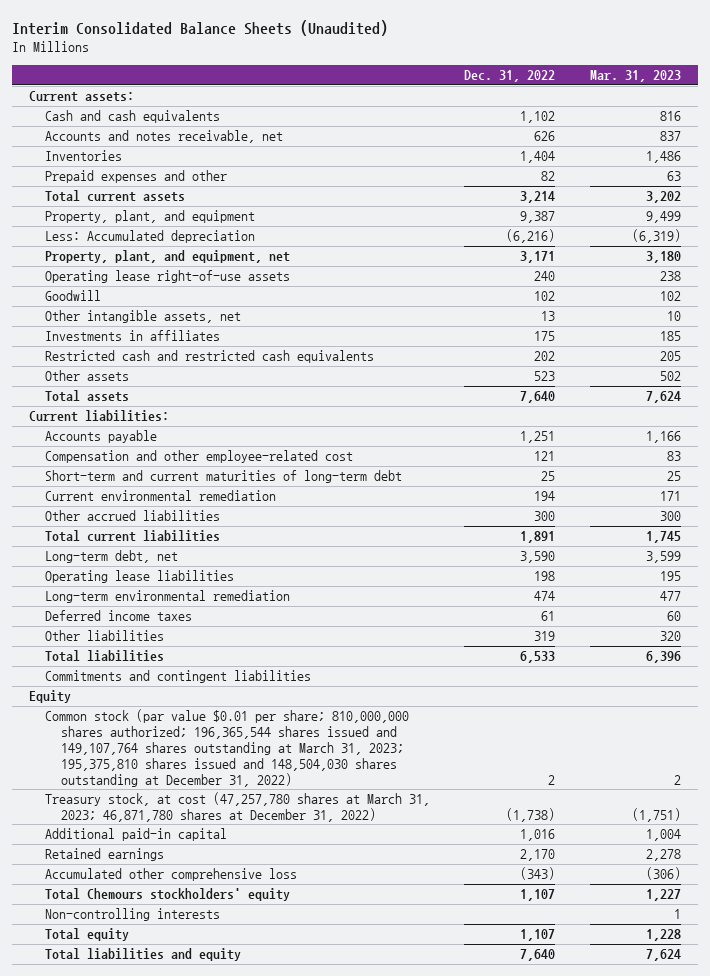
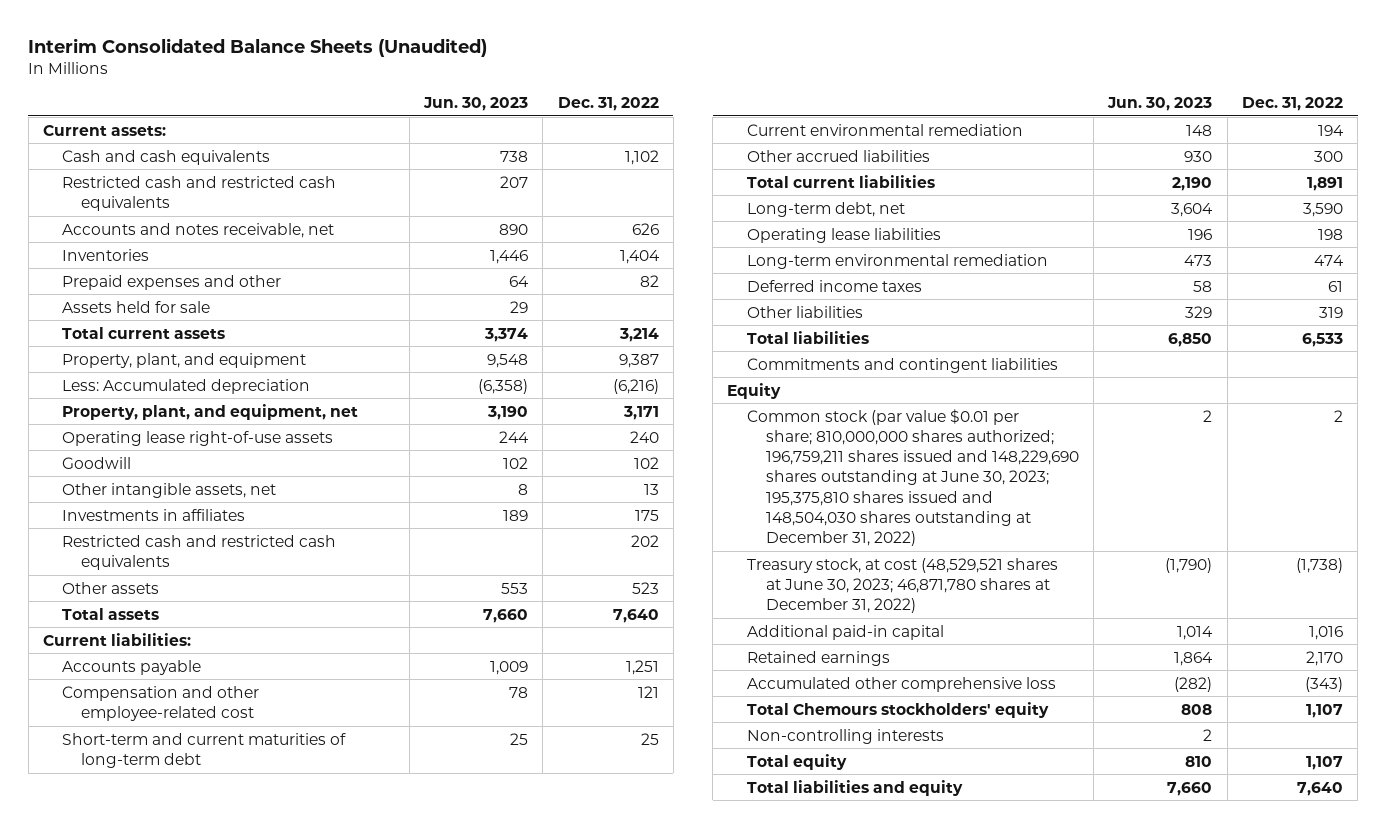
- | Dec. 31, 2022 | Mar. 31, 2023
+ | Jun. 30, 2023 | Dec. 31, 2022
+ Restricted cash and restricted cash equivalents | 207 |
+ Assets held for sale | 29 |
- Common stock (par value $0.01 per share; 810,000,000 shares authorized; 196,365,544 shares issued and 149,107,764 shares outstanding at March 31, 2023; 195,375,810 shares issued and 148,504,030 shares outstanding at December 31, 2022) | 2 | 2
- Treasury stock, at cost (47,257,780 shares at March 31, 2023; 46,871,780 shares at December 31, 2022) | (1,738) | (1,751)
+ Common stock (par value $0.01 per share; 810,000,000 shares authorized; 196,759,211 shares issued and 148,229,690 shares outstanding at June 30, 2023; 195,375,810 shares issued and 148,504,030 shares outstanding at December 31, 2022) | 2 | 2
+ Treasury stock, at cost (48,529,521 shares at June 30, 2023; 46,871,780 shares at December 31, 2022) | (1,790) | (1,738)

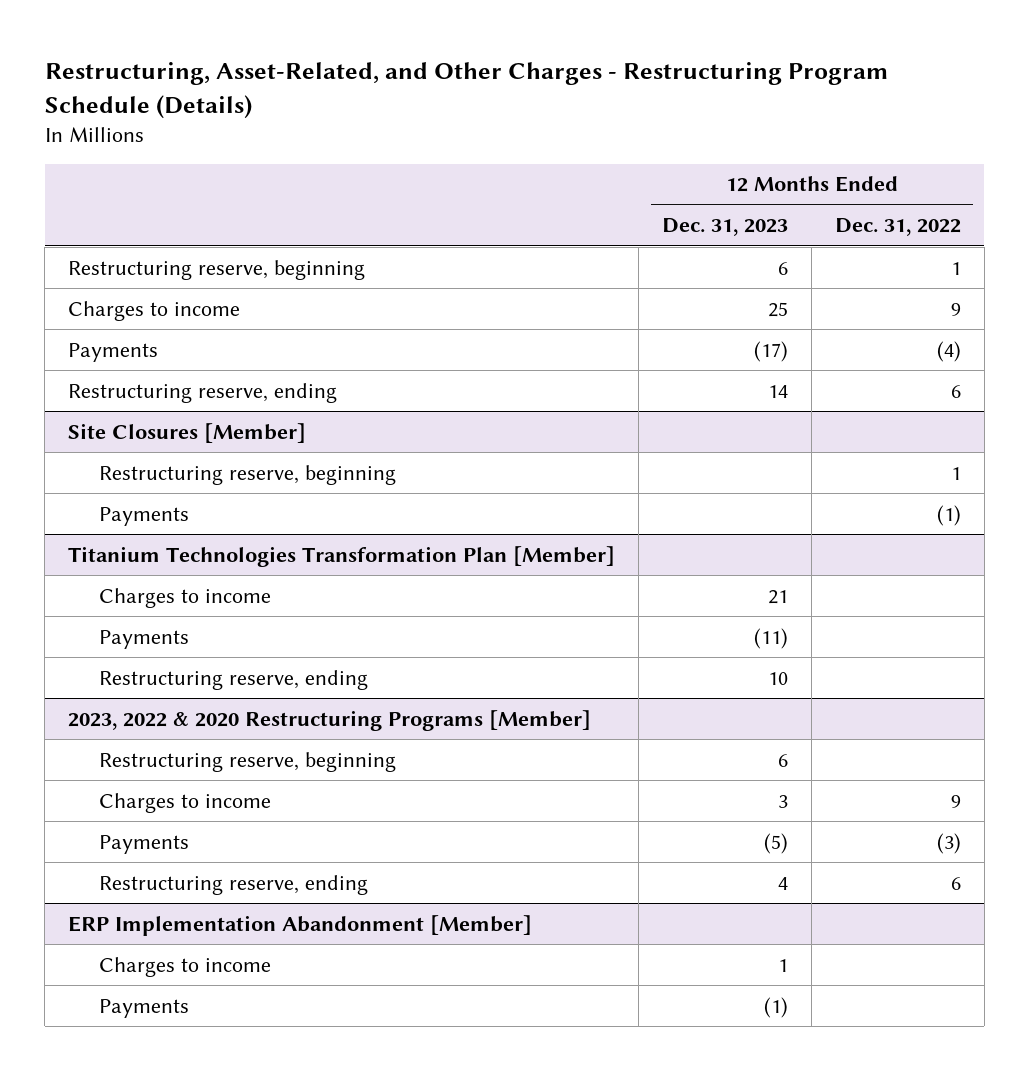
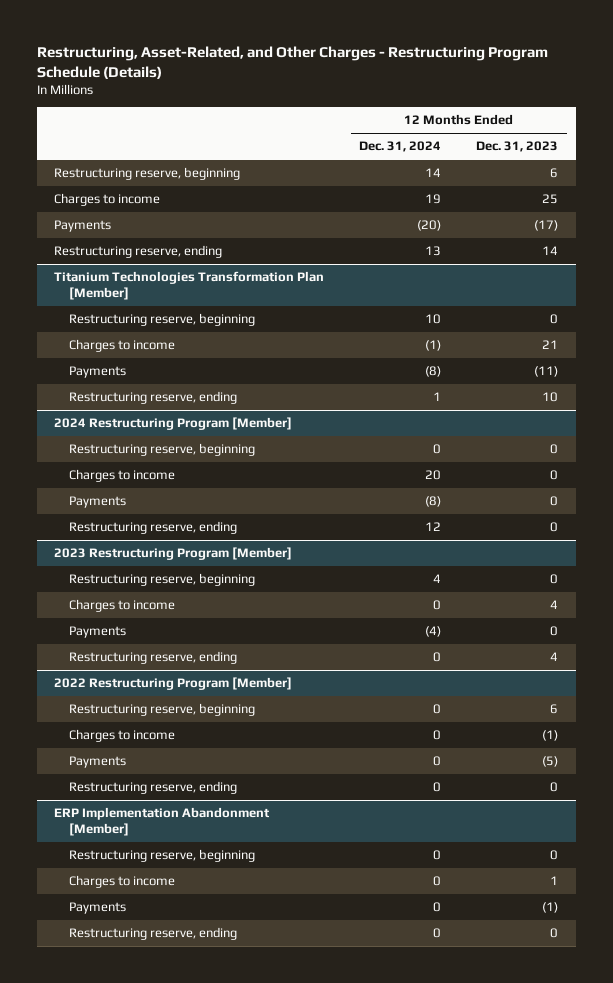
- | 12 Months Ended Dec. 31, 2023 | 12 Months Ended Dec. 31, 2022
+ | 12 Months Ended Dec. 31, 2024 | 12 Months Ended Dec. 31, 2023
- Site Closures [Member]
- Restructuring reserve, beginning | | 1
- Payments | | (1)
@ Titanium Technologies Transformation Plan [Member]
+ Restructuring reserve, beginning | 10 | 0
- 2023, 2022 & 2020 Restructuring Programs [Member]
+ 2024 Restructuring Program [Member]
+ Restructuring reserve, beginning | 0 | 0
+ Charges to income | 20 | 0
+ Payments | (8) | 0
+ Restructuring reserve, ending | 12 | 0
+ 2023 Restructuring Program [Member]
+ Restructuring reserve, beginning | 4 | 0
+ Charges to income | 0 | 4
+ Payments | (4) | 0
+ Restructuring reserve, ending | 0 | 4
+ 2022 Restructuring Program [Member]
- Charges to income | 3 | 9
+ Charges to income | 0 | (1)
- Restructuring reserve, ending | 4 | 6
+ Restructuring reserve, ending | 0 | 0
@ ERP Implementation Abandonment [Member]
+ Restructuring reserve, beginning | 0 | 0
+ Restructuring reserve, ending | 0 | 0

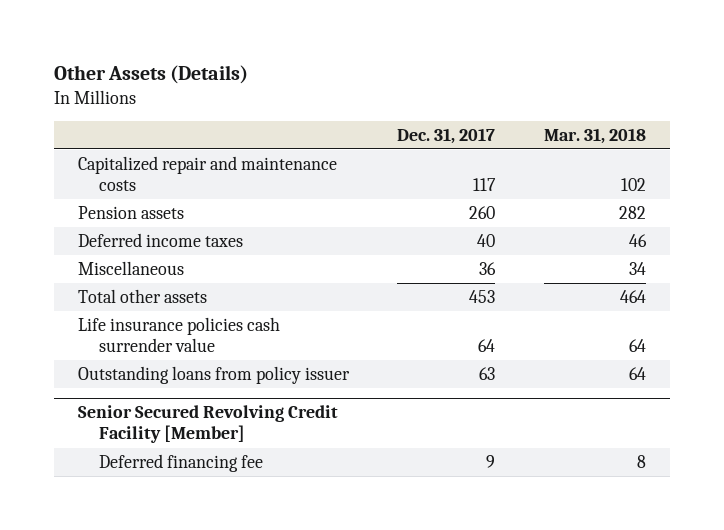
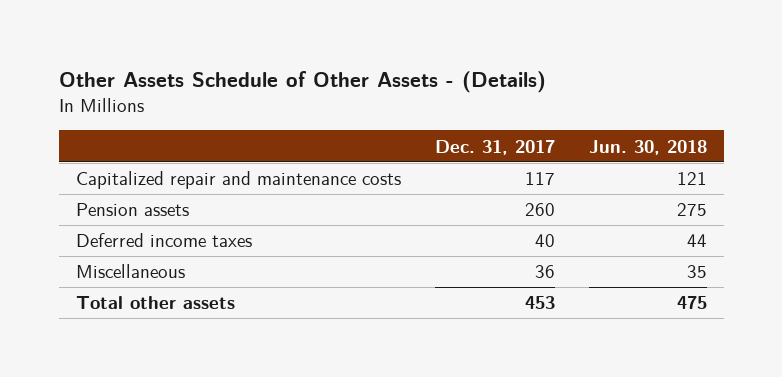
- Other Assets (Details)
+ Other Assets Schedule of Other Assets - (Details)
- | Dec. 31, 2017 | Mar. 31, 2018
+ | Dec. 31, 2017 | Jun. 30, 2018
- Life insurance policies cash surrender value | 64 | 64
- Outstanding loans from policy issuer | 63 | 64
- Senior Secured Revolving Credit Facility [Member]
- Deferred financing fee | 9 | 8

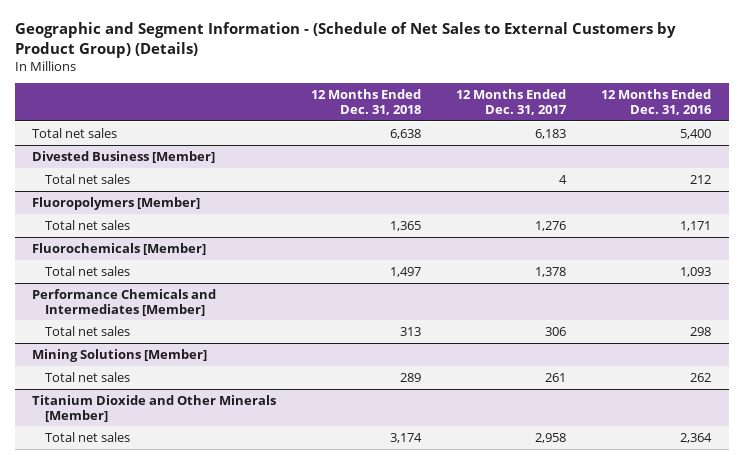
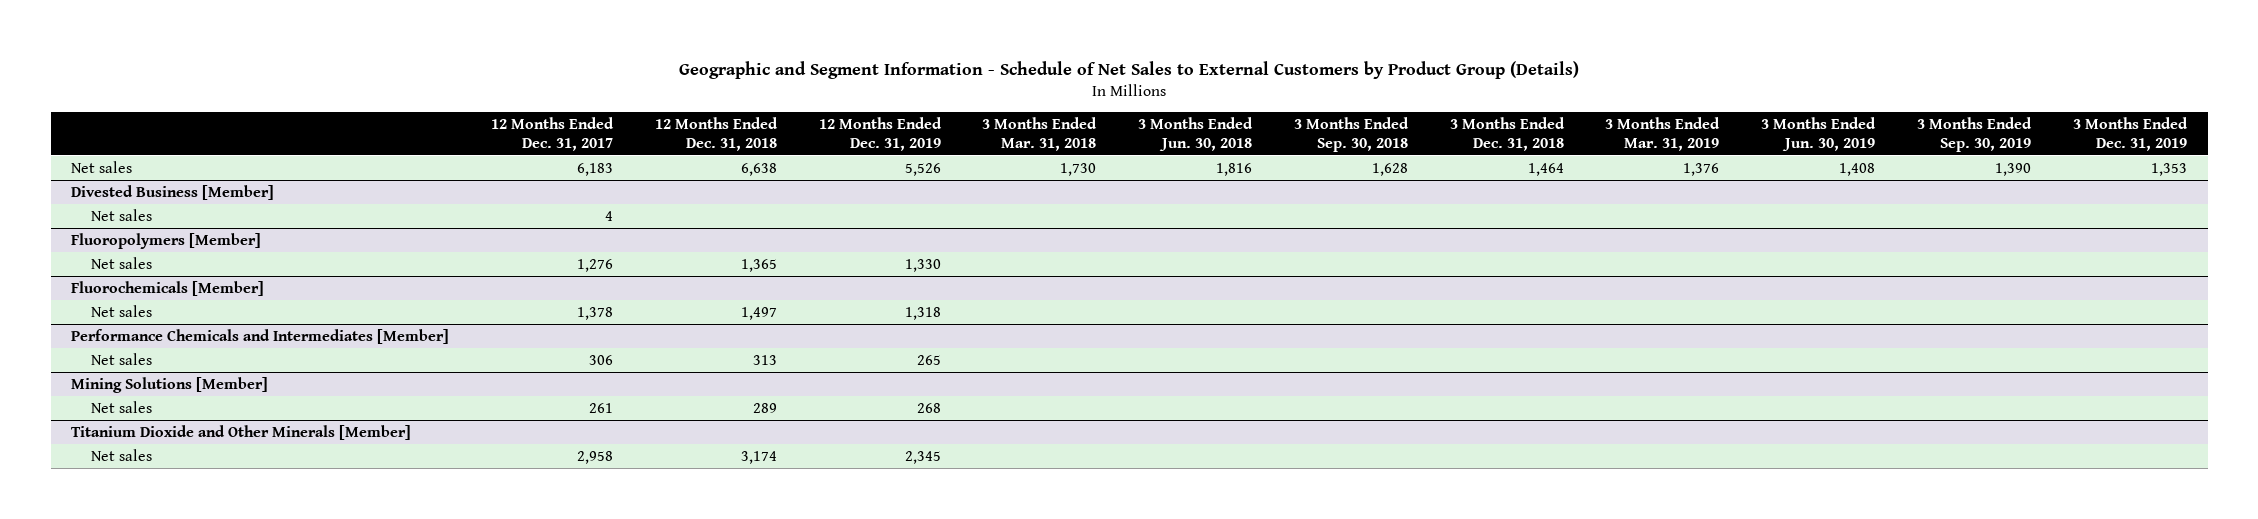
- Geographic and Segment Information - (Schedule of Net Sales to External Customers by Product Group) (Details)
+ Geographic and Segment Information - Schedule of Net Sales to External Customers by Product Group (Details)
- | 12 Months Ended Dec. 31, 2018 | 12 Months Ended Dec. 31, 2017 | 12 Months Ended Dec. 31, 2016
+ | 12 Months Ended Dec. 31, 2017 | 12 Months Ended Dec. 31, 2018 | 12 Months Ended Dec. 31, 2019 | 3 Months Ended Mar. 31, 2018 | 3 Months Ended Jun. 30, 2018 | 3 Months Ended Sep. 30, 2018 | 3 Months Ended Dec. 31, 2018 | 3 Months Ended Mar. 31, 2019 | 3 Months Ended Jun. 30, 2019 | 3 Months Ended Sep. 30, 2019 | 3 Months Ended Dec. 31, 2019
- Total net sales | 6,638 | 6,183 | 5,400
+ Net sales | 6,183 | 6,638 | 5,526 | 1,730 | 1,816 | 1,628 | 1,464 | 1,376 | 1,408 | 1,390 | 1,353
@ Divested Business [Member]
- Total net sales | | 4 | 212
+ Net sales | 4 | | | | | | | | | |
@ Fluoropolymers [Member]
- Total net sales | 1,365 | 1,276 | 1,171
+ Net sales | 1,276 | 1,365 | 1,330 | | | | | | | |
@ Fluorochemicals [Member]
- Total net sales | 1,497 | 1,378 | 1,093
+ Net sales | 1,378 | 1,497 | 1,318 | | | | | | | |
@ Performance Chemicals and Intermediates [Member]
- Total net sales | 313 | 306 | 298
+ Net sales | 306 | 313 | 265 | | | | | | | |
@ Mining Solutions [Member]
- Total net sales | 289 | 261 | 262
+ Net sales | 261 | 289 | 268 | | | | | | | |
@ Titanium Dioxide and Other Minerals [Member]
- Total net sales | 3,174 | 2,958 | 2,364
+ Net sales | 2,958 | 3,174 | 2,345 | | | | | | | |

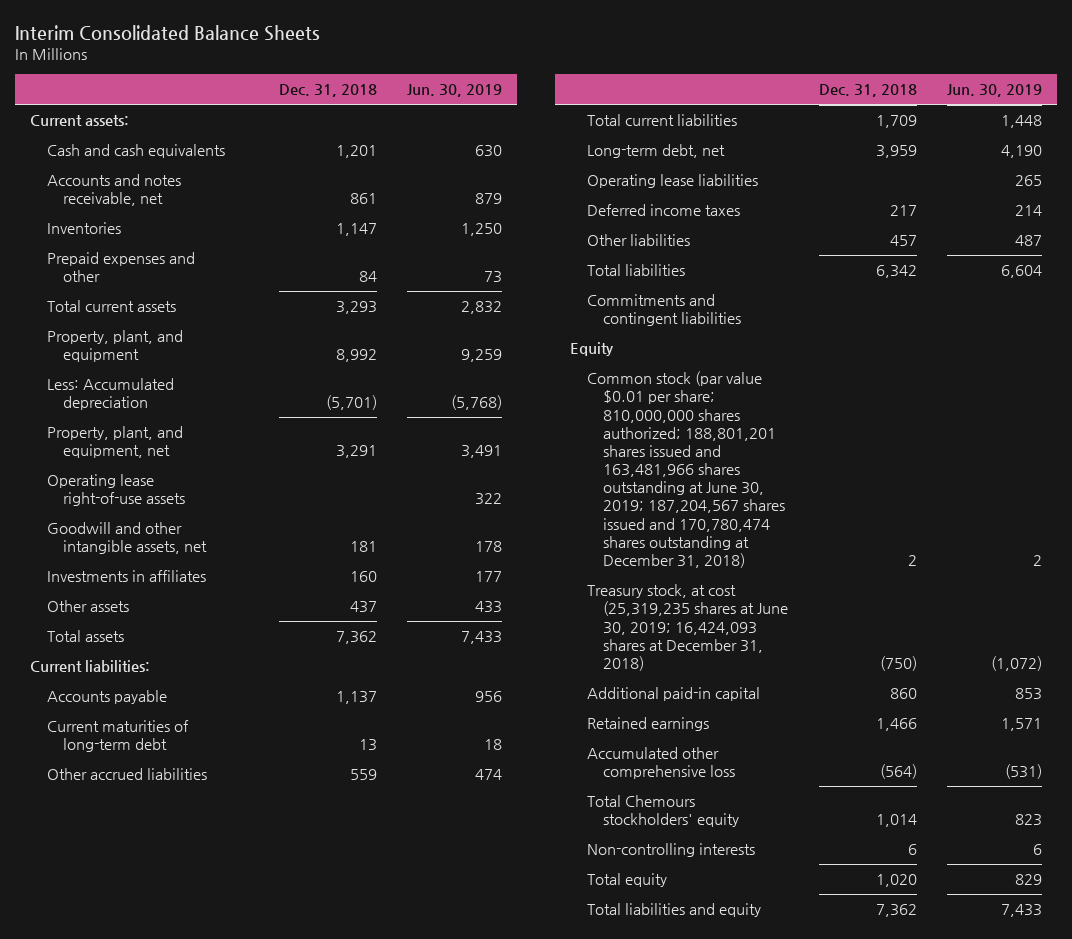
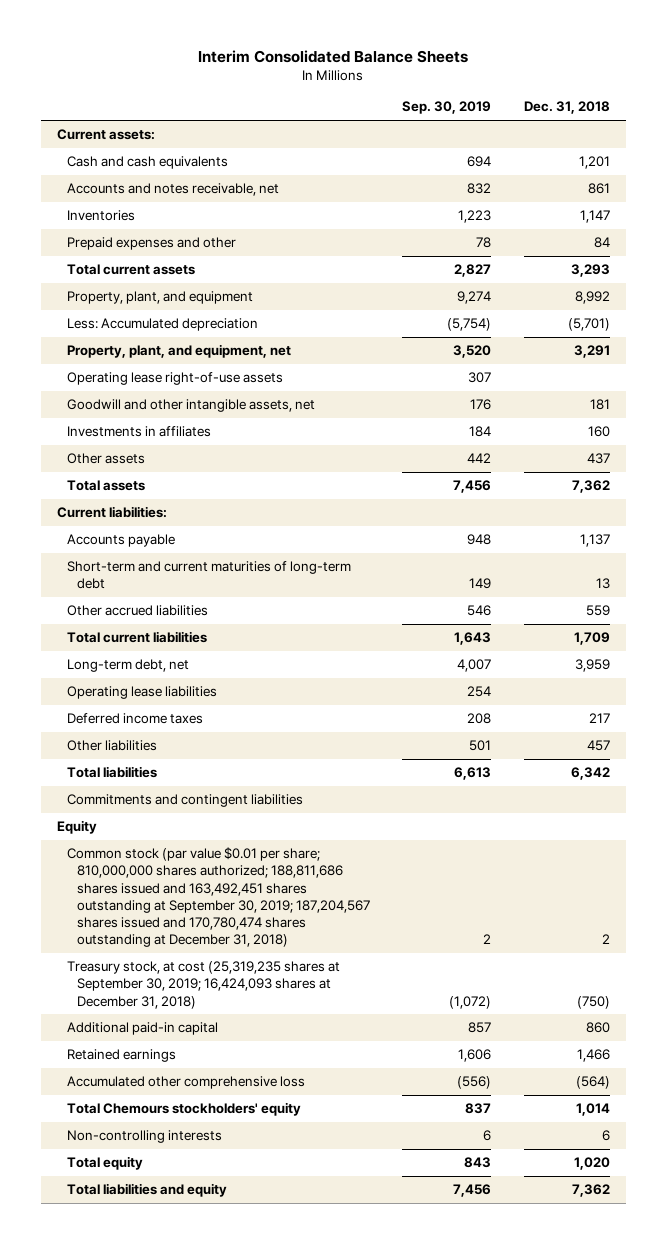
- | Dec. 31, 2018 | Jun. 30, 2019
+ | Sep. 30, 2019 | Dec. 31, 2018
- Current maturities of long-term debt | 13 | 18
+ Short-term and current maturities of long-term debt | 149 | 13
- Common stock (par value $0.01 per share; 810,000,000 shares authorized; 188,801,201 shares issued and 163,481,966 shares outstanding at June 30, 2019; 187,204,567 shares issued and 170,780,474 shares outstanding at December 31, 2018) | 2 | 2
- Treasury stock, at cost (25,319,235 shares at June 30, 2019; 16,424,093 shares at December 31, 2018) | (750) | (1,072)
+ Common stock (par value $0.01 per share; 810,000,000 shares authorized; 188,811,686 shares issued and 163,492,451 shares outstanding at September 30, 2019; 187,204,567 shares issued and 170,780,474 shares outstanding at December 31, 2018) | 2 | 2
+ Treasury stock, at cost (25,319,235 shares at September 30, 2019; 16,424,093 shares at December 31, 2018) | (1,072) | (750)

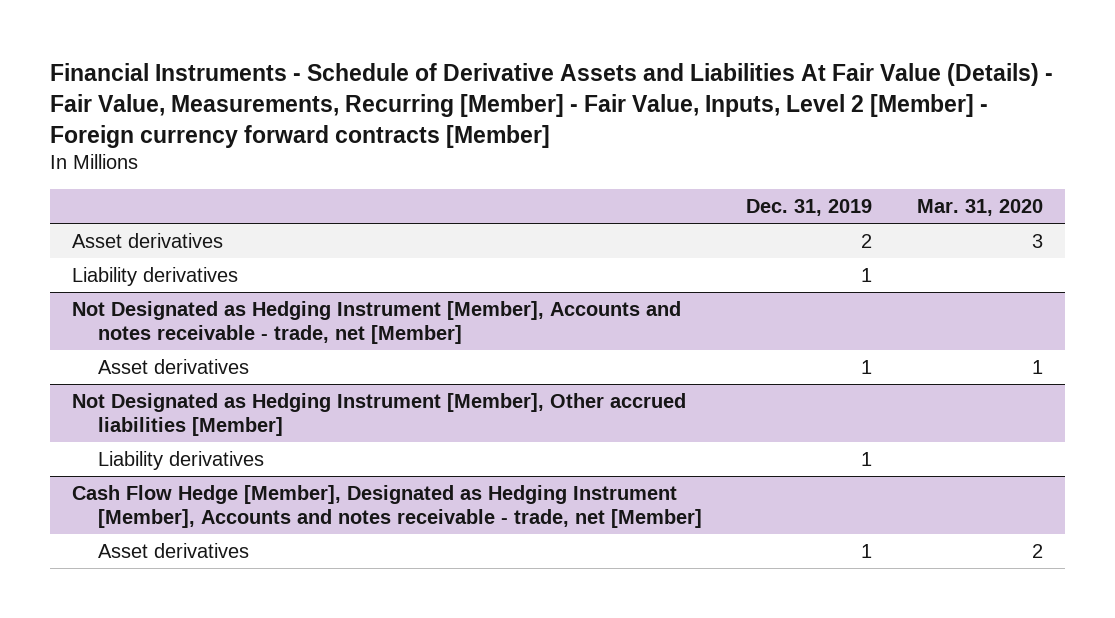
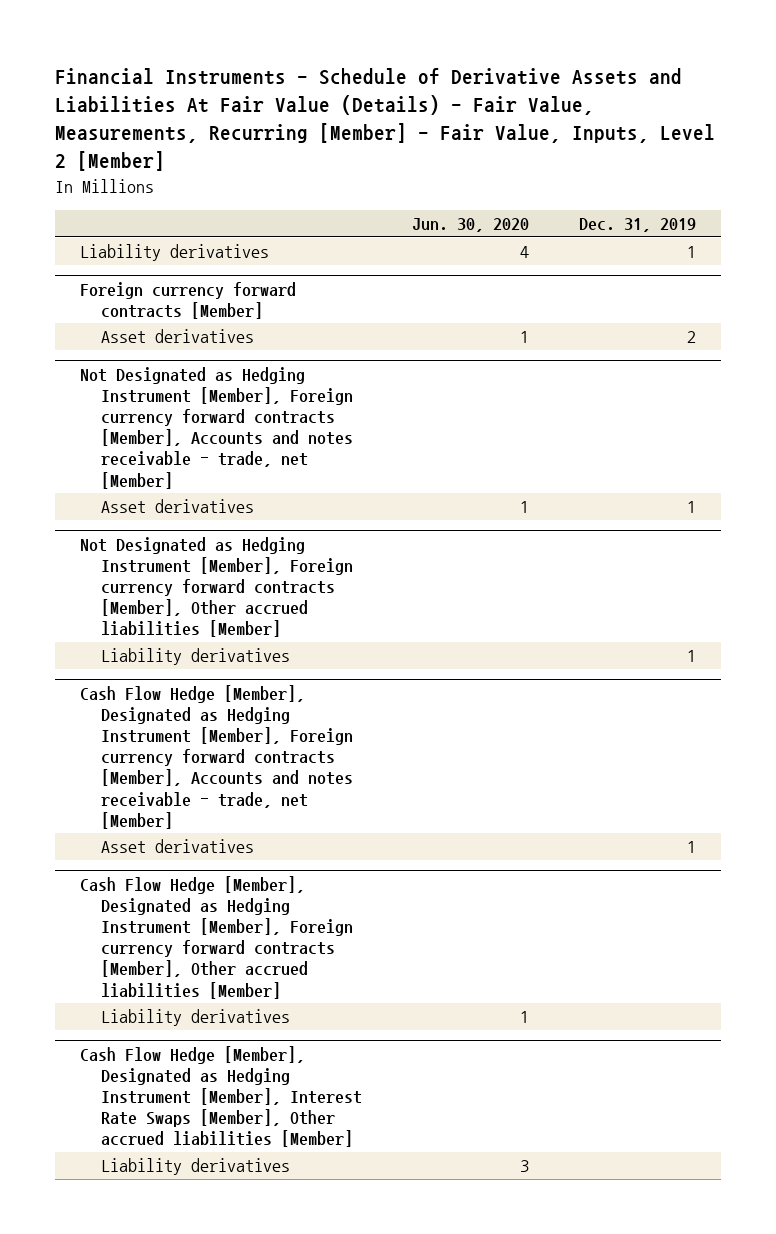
- Financial Instruments - Schedule of Derivative Assets and Liabilities At Fair Value (Details) - Fair Value, Measurements, Recurring [Member] - Fair Value, Inputs, Level 2 [Member] - Foreign currency forward contracts [Member]
+ Financial Instruments - Schedule of Derivative Assets and Liabilities At Fair Value (Details) - Fair Value, Measurements, Recurring [Member] - Fair Value, Inputs, Level 2 [Member]
- | Dec. 31, 2019 | Mar. 31, 2020
+ | Jun. 30, 2020 | Dec. 31, 2019
- Asset derivatives | 2 | 3
- Not Designated as Hedging Instrument [Member], Accounts and notes receivable - trade, net [Member]
+ Foreign currency forward contracts [Member]
+ Asset derivatives | 1 | 2
+ Not Designated as Hedging Instrument [Member], Foreign currency forward contracts [Member], Accounts and notes receivable - trade, net [Member]
- Not Designated as Hedging Instrument [Member], Other accrued liabilities [Member]
+ Not Designated as Hedging Instrument [Member], Foreign currency forward contracts [Member], Other accrued liabilities [Member]
- Cash Flow Hedge [Member], Designated as Hedging Instrument [Member], Accounts and notes receivable - trade, net [Member]
+ Cash Flow Hedge [Member], Designated as Hedging Instrument [Member], Foreign currency forward contracts [Member], Accounts and notes receivable - trade, net [Member]
+ Cash Flow Hedge [Member], Designated as Hedging Instrument [Member], Foreign currency forward contracts [Member], Other accrued liabilities [Member]
+ Liability derivatives | 1 |
+ Cash Flow Hedge [Member], Designated as Hedging Instrument [Member], Interest Rate Swaps [Member], Other accrued liabilities [Member]
+ Liability derivatives | 3 |

